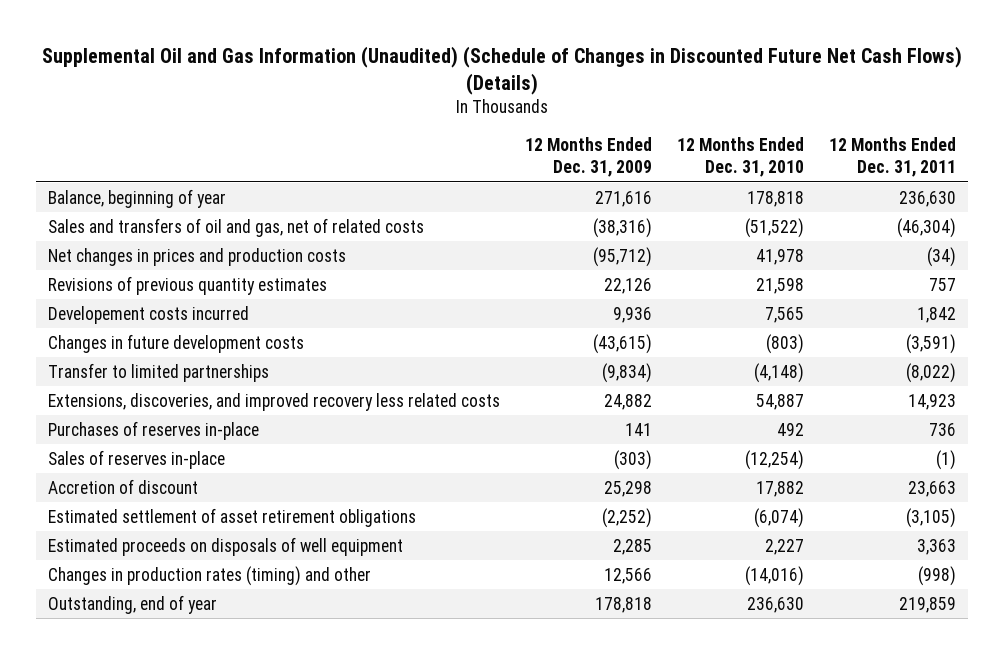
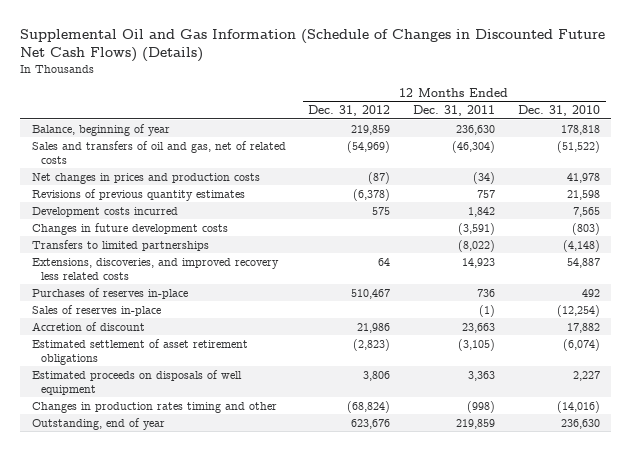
- Supplemental Oil and Gas Information (Unaudited) (Schedule of Changes in Discounted Future Net Cash Flows) (Details)
+ Supplemental Oil and Gas Information (Schedule of Changes in Discounted Future Net Cash Flows) (Details)
- | 12 Months Ended Dec. 31, 2009 | 12 Months Ended Dec. 31, 2010 | 12 Months Ended Dec. 31, 2011
+ | 12 Months Ended Dec. 31, 2012 | 12 Months Ended Dec. 31, 2011 | 12 Months Ended Dec. 31, 2010
- Developement costs incurred | 9,936 | 7,565 | 1,842
+ Development costs incurred | 575 | 1,842 | 7,565
- Transfer to limited partnerships | (9,834) | (4,148) | (8,022)
+ Transfers to limited partnerships | | (8,022) | (4,148)
- Changes in production rates (timing) and other | 12,566 | (14,016) | (998)
+ Changes in production rates timing and other | (68,824) | (998) | (14,016)

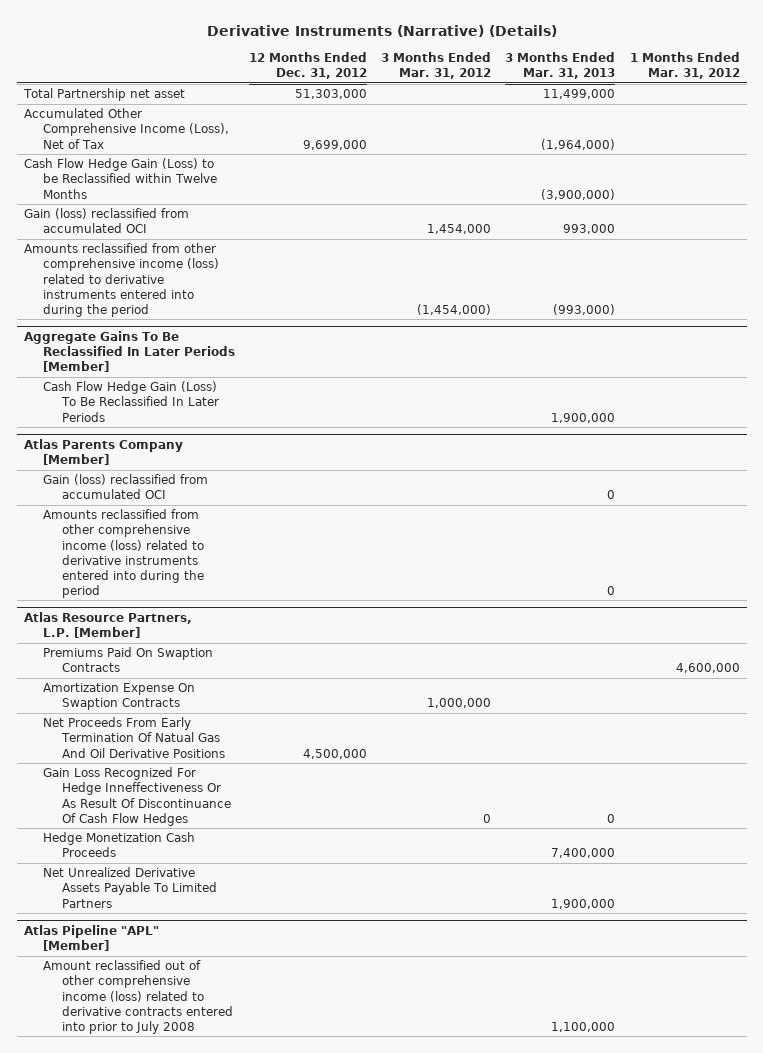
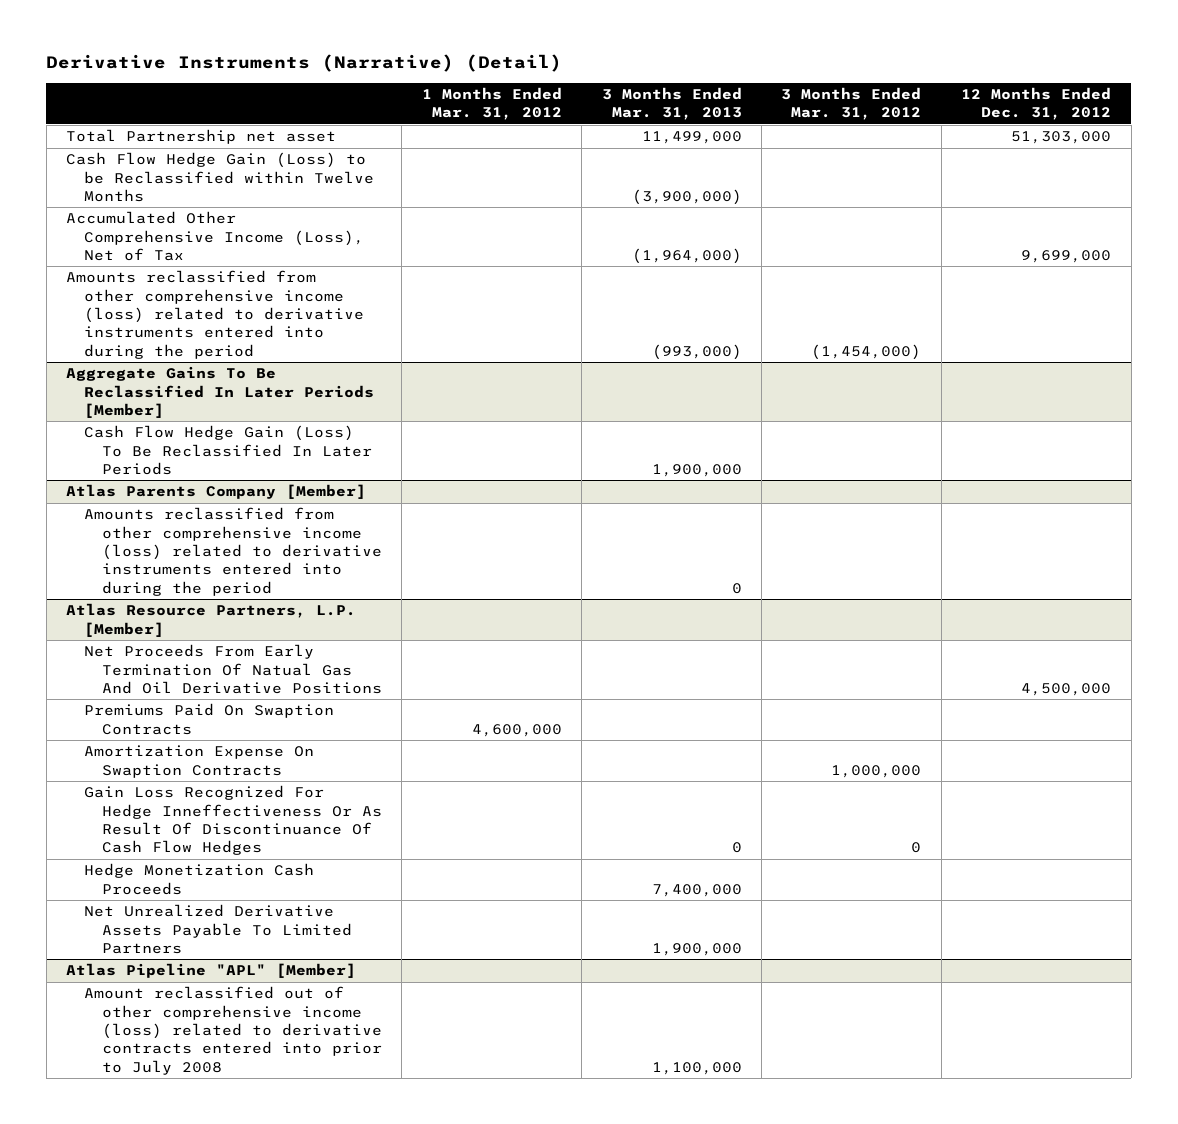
- Derivative Instruments (Narrative) (Details)
+ Derivative Instruments (Narrative) (Detail)
- | 12 Months Ended Dec. 31, 2012 | 3 Months Ended Mar. 31, 2012 | 3 Months Ended Mar. 31, 2013 | 1 Months Ended Mar. 31, 2012
+ | 1 Months Ended Mar. 31, 2012 | 3 Months Ended Mar. 31, 2013 | 3 Months Ended Mar. 31, 2012 | 12 Months Ended Dec. 31, 2012
- Gain (loss) reclassified from accumulated OCI | | 1,454,000 | 993,000 |
moved down: Accumulated Other Comprehensive Income (Loss), Net of Tax | | (1,964,000) | | 9,699,000
@ Atlas Parents Company [Member]
- Gain (loss) reclassified from accumulated OCI | | | 0 |
@ Atlas Resource Partners, L.P. [Member]
moved up: Net Proceeds From Early Termination Of Natual Gas And Oil Derivative Positions | | | | 4,500,000

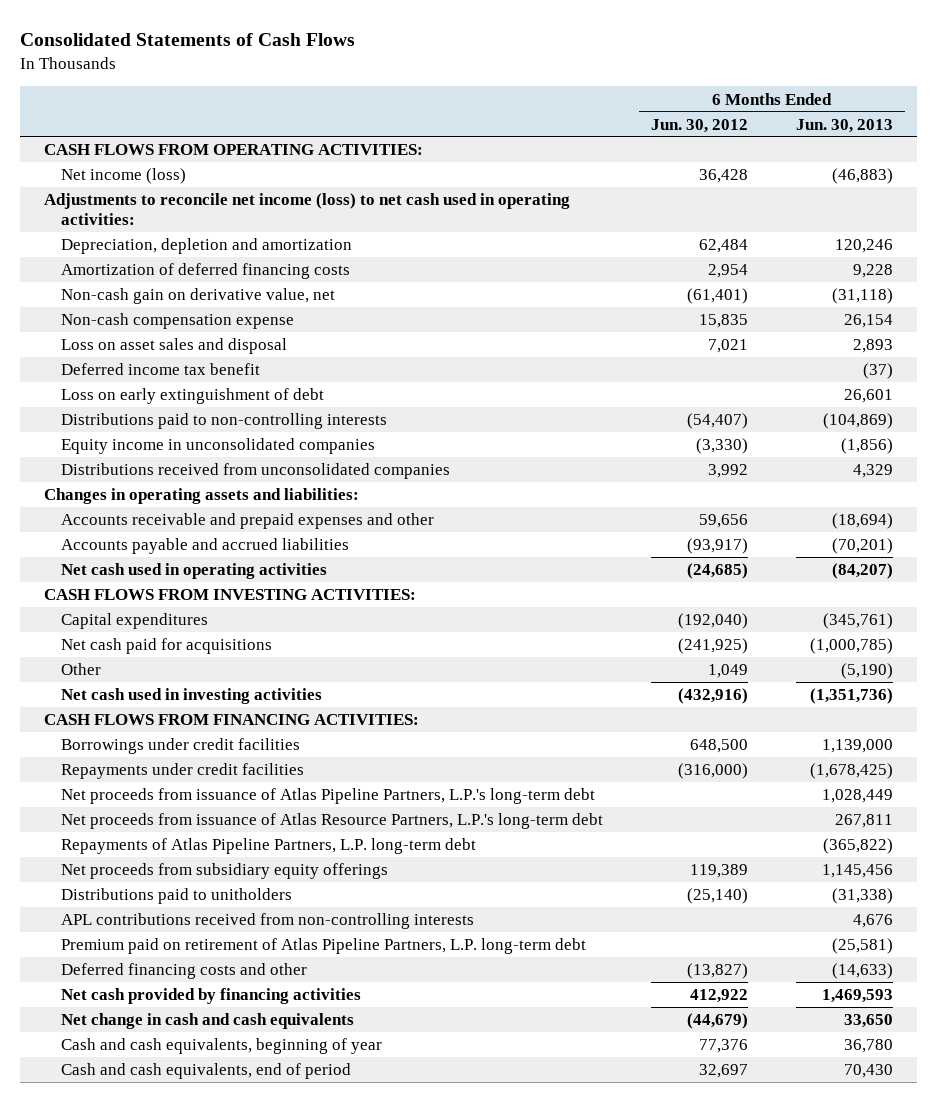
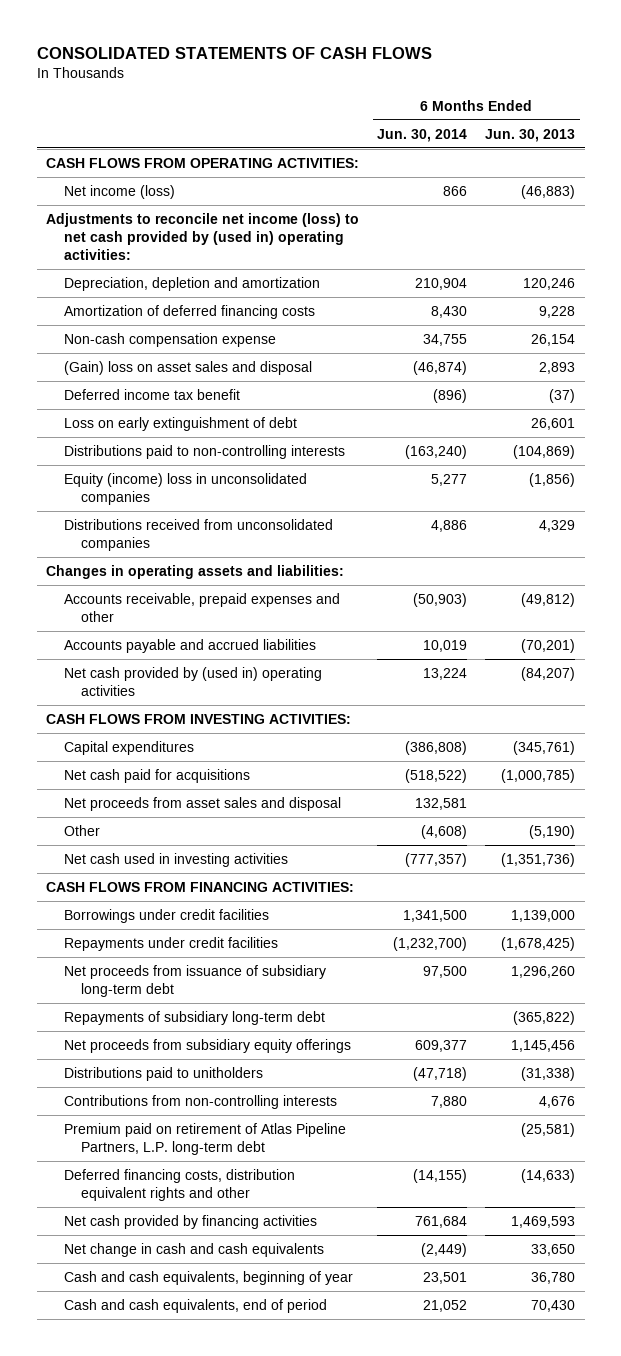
- Consolidated Statements of Cash Flows
+ CONSOLIDATED STATEMENTS OF CASH FLOWS
- | 6 Months Ended Jun. 30, 2012 | 6 Months Ended Jun. 30, 2013
+ | 6 Months Ended Jun. 30, 2014 | 6 Months Ended Jun. 30, 2013
- Adjustments to reconcile net income (loss) to net cash used in operating activities:
+ Adjustments to reconcile net income (loss) to net cash provided by (used in) operating activities:
- Non-cash gain on derivative value, net | (61,401) | (31,118)
- Loss on asset sales and disposal | 7,021 | 2,893
+ (Gain) loss on asset sales and disposal | (46,874) | 2,893
- Equity income in unconsolidated companies | (3,330) | (1,856)
+ Equity (income) loss in unconsolidated companies | 5,277 | (1,856)
- Accounts receivable and prepaid expenses and other | 59,656 | (18,694)
+ Accounts receivable, prepaid expenses and other | (50,903) | (49,812)
- Net cash used in operating activities | (24,685) | (84,207)
+ Net cash provided by (used in) operating activities | 13,224 | (84,207)
+ Net proceeds from asset sales and disposal | 132,581 |
- Net proceeds from issuance of Atlas Pipeline Partners, L.P.'s long-term debt | | 1,028,449
- Net proceeds from issuance of Atlas Resource Partners, L.P.'s long-term debt | | 267,811
- Repayments of Atlas Pipeline Partners, L.P. long-term debt | | (365,822)
+ Net proceeds from issuance of subsidiary long-term debt | 97,500 | 1,296,260
+ Repayments of subsidiary long-term debt | | (365,822)
- APL contributions received from non-controlling interests | | 4,676
+ Contributions from non-controlling interests | 7,880 | 4,676
- Deferred financing costs and other | (13,827) | (14,633)
+ Deferred financing costs, distribution equivalent rights and other | (14,155) | (14,633)

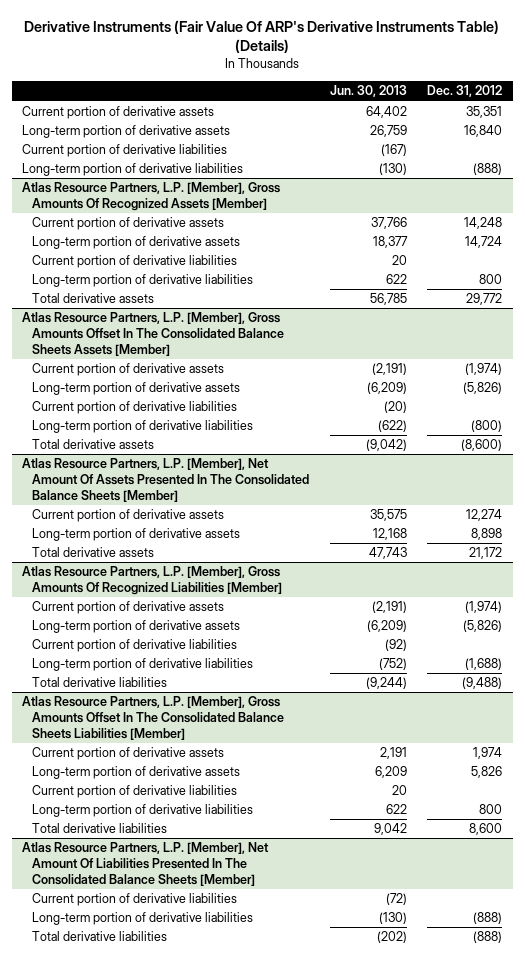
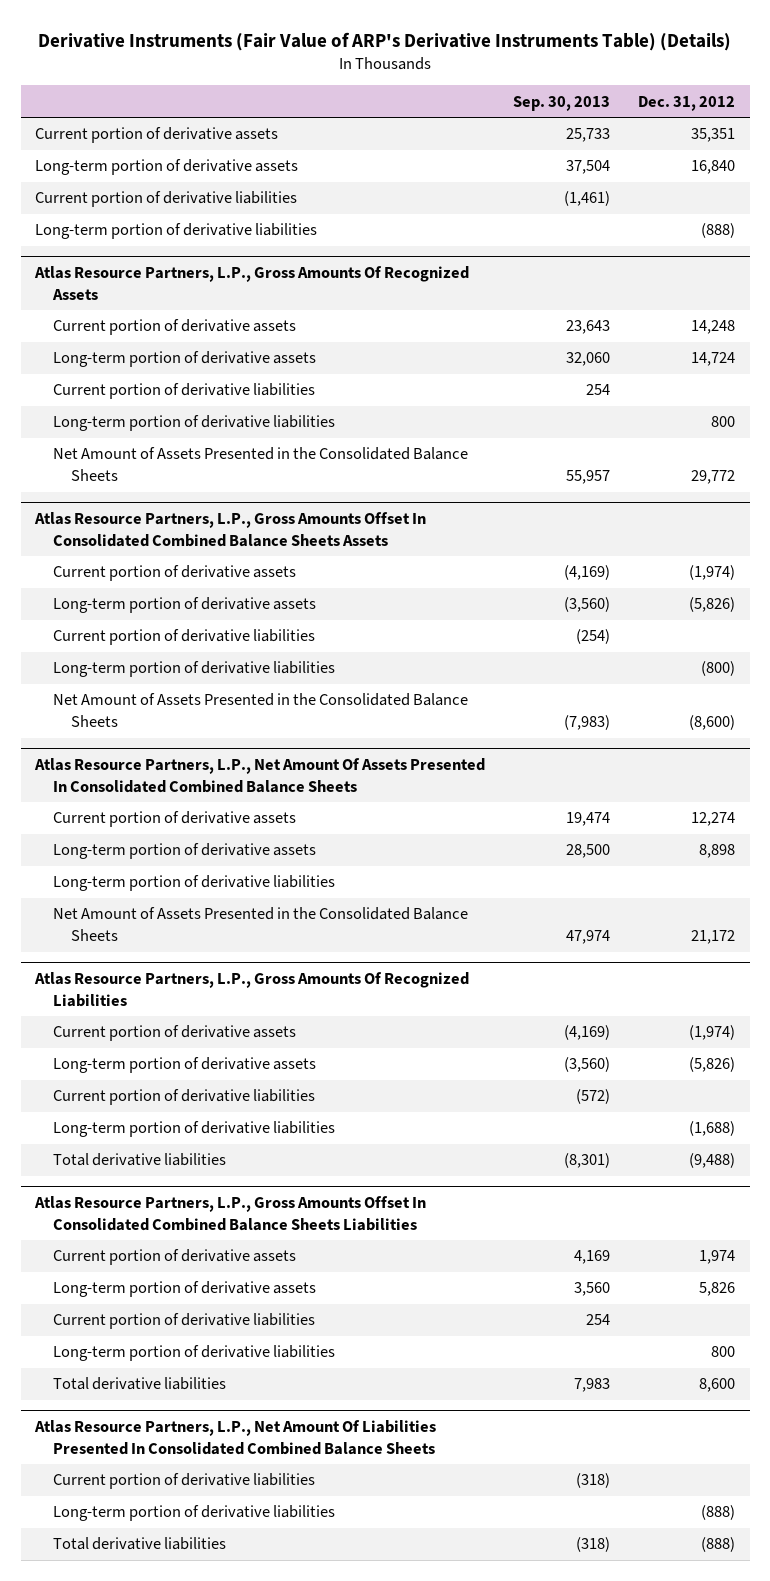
- Derivative Instruments (Fair Value Of ARP's Derivative Instruments Table) (Details)
+ Derivative Instruments (Fair Value of ARP's Derivative Instruments Table) (Details)
- | Jun. 30, 2013 | Dec. 31, 2012
+ | Sep. 30, 2013 | Dec. 31, 2012
- Atlas Resource Partners, L.P. [Member], Gross Amounts Of Recognized Assets [Member]
+ Atlas Resource Partners, L.P., Gross Amounts Of Recognized Assets
- Total derivative assets | 56,785 | 29,772
- Atlas Resource Partners, L.P. [Member], Gross Amounts Offset In The Consolidated Balance Sheets Assets [Member]
+ Net Amount of Assets Presented in the Consolidated Balance Sheets | 55,957 | 29,772
+ Atlas Resource Partners, L.P., Gross Amounts Offset In Consolidated Combined Balance Sheets Assets
- Total derivative assets | (9,042) | (8,600)
- Atlas Resource Partners, L.P. [Member], Net Amount Of Assets Presented In The Consolidated Balance Sheets [Member]
+ Net Amount of Assets Presented in the Consolidated Balance Sheets | (7,983) | (8,600)
+ Atlas Resource Partners, L.P., Net Amount Of Assets Presented In Consolidated Combined Balance Sheets
- Total derivative assets | 47,743 | 21,172
- Atlas Resource Partners, L.P. [Member], Gross Amounts Of Recognized Liabilities [Member]
+ Long-term portion of derivative liabilities
+ Net Amount of Assets Presented in the Consolidated Balance Sheets | 47,974 | 21,172
+ Atlas Resource Partners, L.P., Gross Amounts Of Recognized Liabilities
- Atlas Resource Partners, L.P. [Member], Gross Amounts Offset In The Consolidated Balance Sheets Liabilities [Member]
+ Atlas Resource Partners, L.P., Gross Amounts Offset In Consolidated Combined Balance Sheets Liabilities
- Atlas Resource Partners, L.P. [Member], Net Amount Of Liabilities Presented In The Consolidated Balance Sheets [Member]
+ Atlas Resource Partners, L.P., Net Amount Of Liabilities Presented In Consolidated Combined Balance Sheets

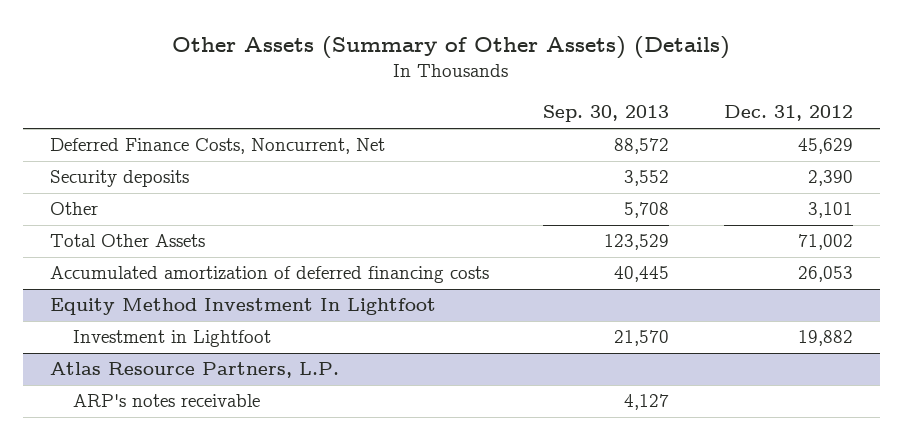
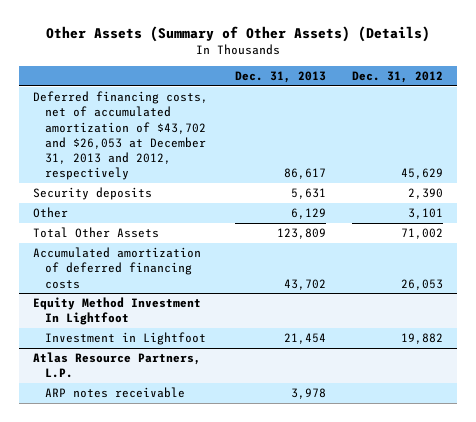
- | Sep. 30, 2013 | Dec. 31, 2012
+ | Dec. 31, 2013 | Dec. 31, 2012
- Deferred Finance Costs, Noncurrent, Net | 88,572 | 45,629
+ Deferred financing costs, net of accumulated amortization of $43,702 and $26,053 at December 31, 2013 and 2012, respectively | 86,617 | 45,629
@ Atlas Resource Partners, L.P.
- ARP's notes receivable | 4,127 |
+ ARP notes receivable | 3,978 |

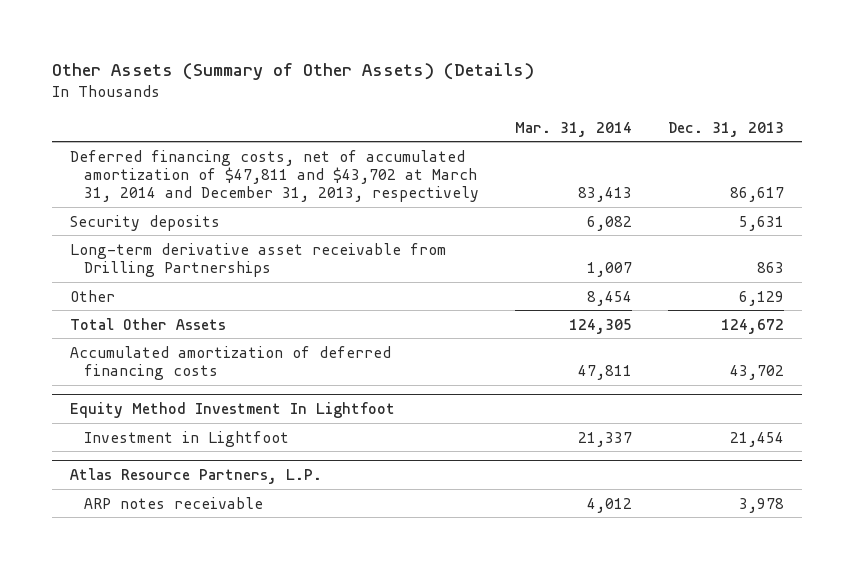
- | Dec. 31, 2013 | Dec. 31, 2012
+ | Mar. 31, 2014 | Dec. 31, 2013
- Deferred financing costs, net of accumulated amortization of $43,702 and $26,053 at December 31, 2013 and 2012, respectively | 86,617 | 45,629
+ Deferred financing costs, net of accumulated amortization of $47,811 and $43,702 at March 31, 2014 and December 31, 2013, respectively | 83,413 | 86,617
+ Long-term derivative asset receivable from Drilling Partnerships | 1,007 | 863
- Total Other Assets | 123,809 | 71,002
+ Total Other Assets | 124,305 | 124,672

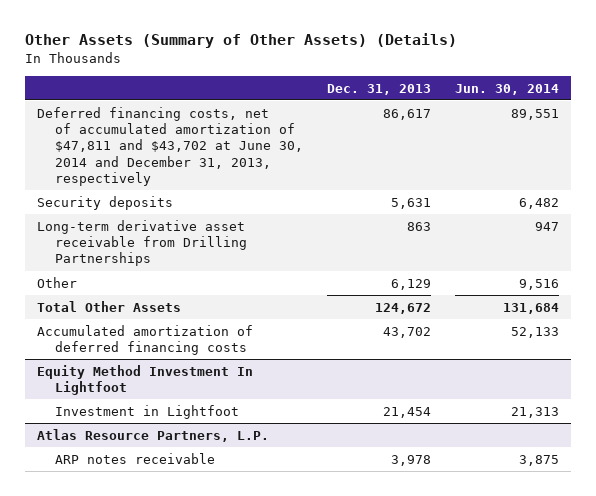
- | Mar. 31, 2014 | Dec. 31, 2013
+ | Dec. 31, 2013 | Jun. 30, 2014
- Deferred financing costs, net of accumulated amortization of $47,811 and $43,702 at March 31, 2014 and December 31, 2013, respectively | 83,413 | 86,617
+ Deferred financing costs, net of accumulated amortization of $47,811 and $43,702 at June 30, 2014 and December 31, 2013, respectively | 86,617 | 89,551

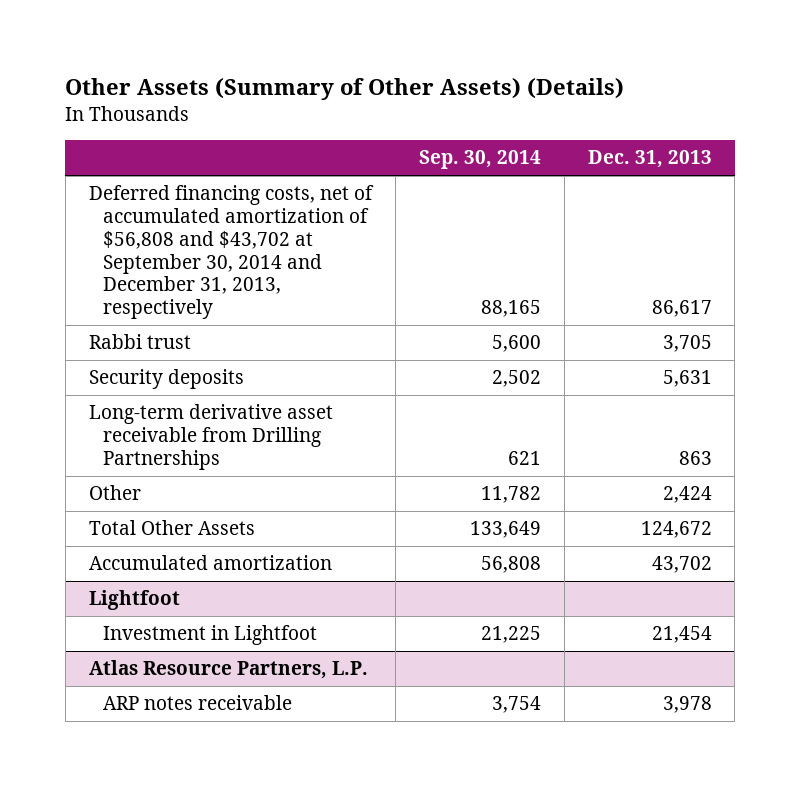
- | Dec. 31, 2013 | Jun. 30, 2014
+ | Sep. 30, 2014 | Dec. 31, 2013
- Deferred financing costs, net of accumulated amortization of $47,811 and $43,702 at June 30, 2014 and December 31, 2013, respectively | 86,617 | 89,551
+ Deferred financing costs, net of accumulated amortization of $56,808 and $43,702 at September 30, 2014 and December 31, 2013, respectively | 88,165 | 86,617
+ Rabbi trust | 5,600 | 3,705
- Other | 6,129 | 9,516
+ Other | 11,782 | 2,424
- Accumulated amortization of deferred financing costs | 43,702 | 52,133
- Equity Method Investment In Lightfoot
+ Accumulated amortization | 56,808 | 43,702
+ Lightfoot

